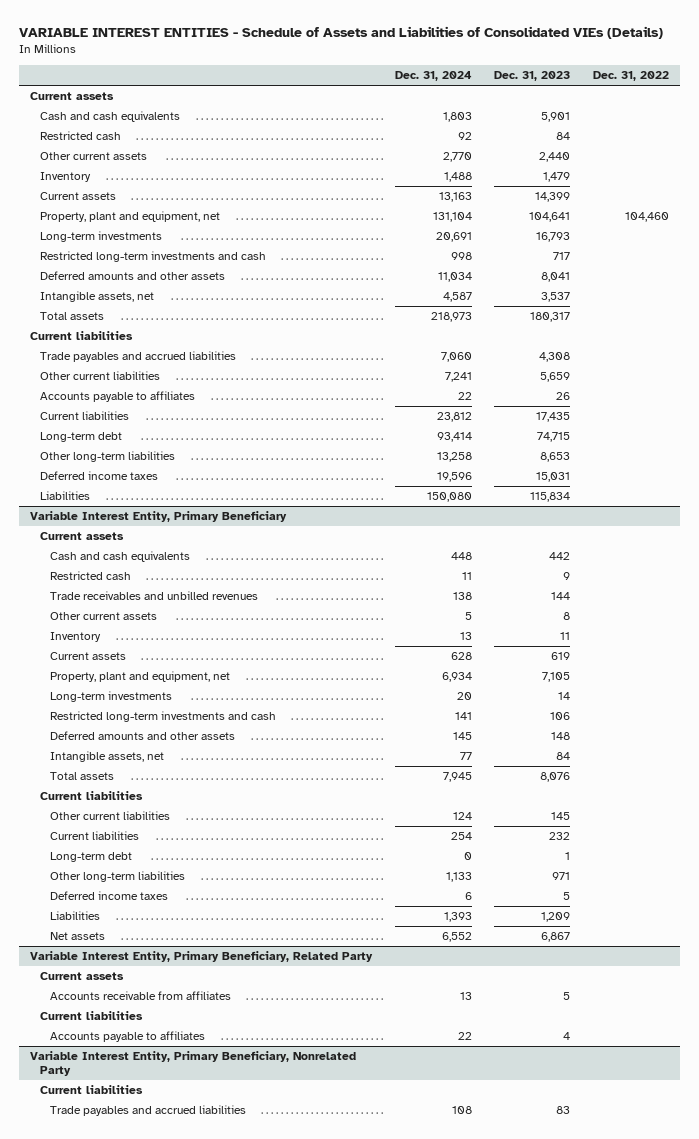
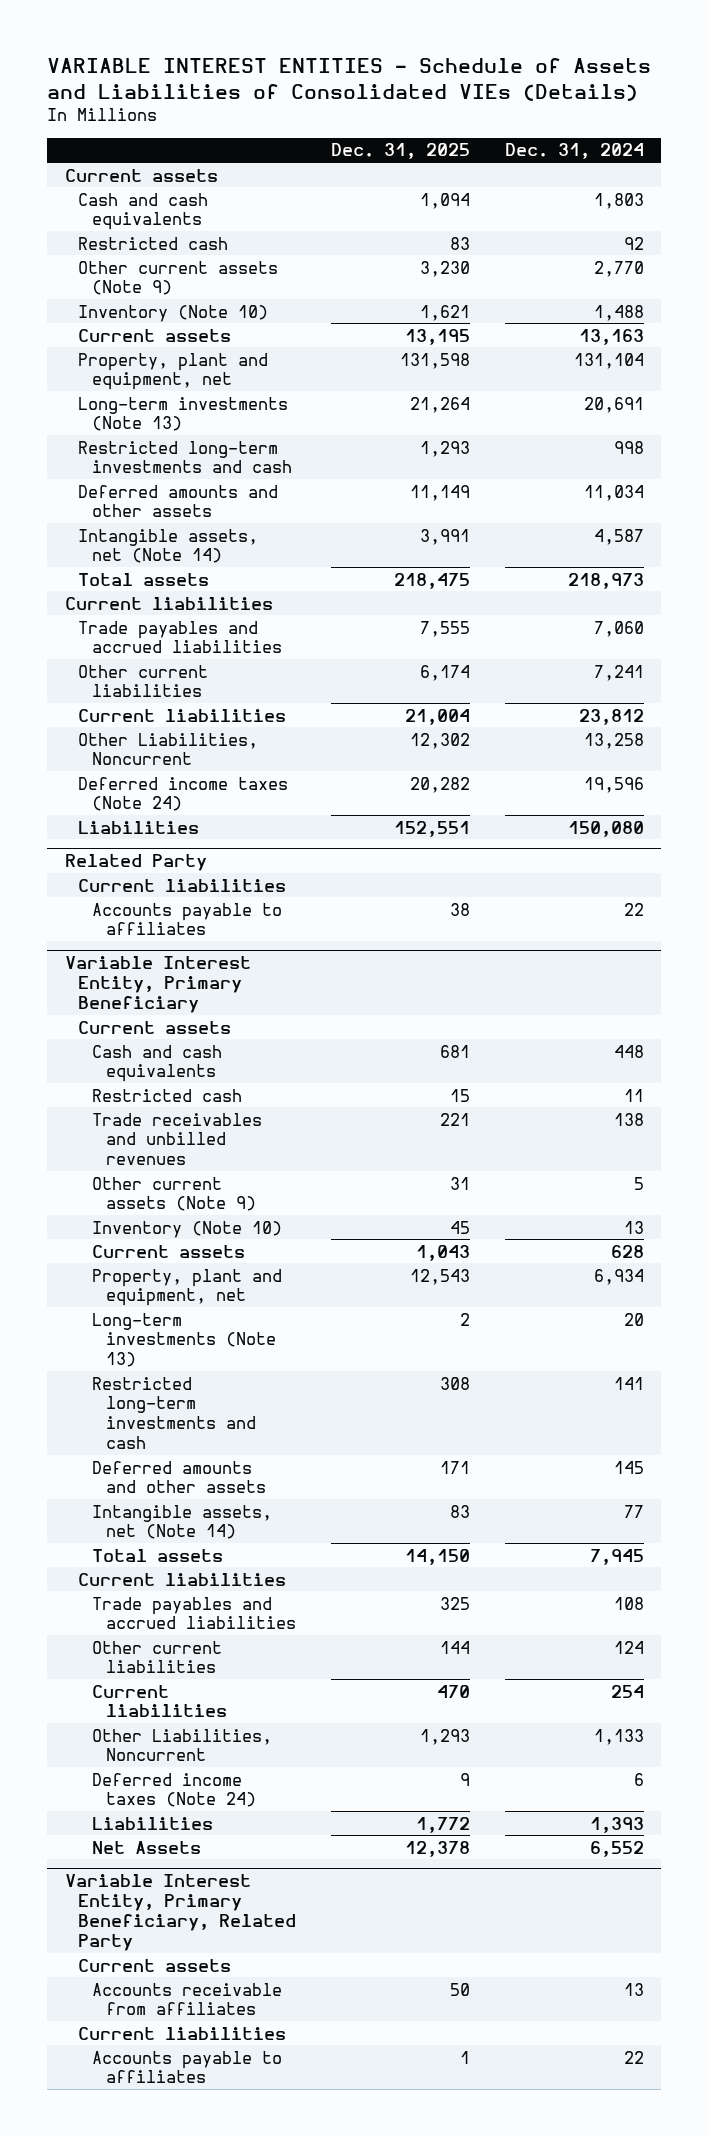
- | Dec. 31, 2024 | Dec. 31, 2023 | Dec. 31, 2022
+ | Dec. 31, 2025 | Dec. 31, 2024
- Other current assets | 2,770 | 2,440 |
- Inventory | 1,488 | 1,479 |
+ Other current assets (Note 9) | 3,230 | 2,770
+ Inventory (Note 10) | 1,621 | 1,488
- Long-term investments | 20,691 | 16,793 |
+ Long-term investments (Note 13) | 21,264 | 20,691
- Intangible assets, net | 4,587 | 3,537 |
+ Intangible assets, net (Note 14) | 3,991 | 4,587
- Accounts payable to affiliates | 22 | 26 |
- Long-term debt | 93,414 | 74,715 |
- Other long-term liabilities | 13,258 | 8,653 |
- Deferred income taxes | 19,596 | 15,031 |
+ Other Liabilities, Noncurrent | 12,302 | 13,258
+ Deferred income taxes (Note 24) | 20,282 | 19,596
+ Related Party
+ Current liabilities
+ Accounts payable to affiliates | 38 | 22
@ Variable Interest Entity, Primary Beneficiary
- Other current assets | 5 | 8 |
- Inventory | 13 | 11 |
+ Other current assets (Note 9) | 31 | 5
+ Inventory (Note 10) | 45 | 13
- Long-term investments | 20 | 14 |
+ Long-term investments (Note 13) | 2 | 20
- Intangible assets, net | 77 | 84 |
+ Intangible assets, net (Note 14) | 83 | 77
+ Trade payables and accrued liabilities | 325 | 108
- Long-term debt | 0 | 1 |
- Other long-term liabilities | 1,133 | 971 |
- Deferred income taxes | 6 | 5 |
+ Other Liabilities, Noncurrent | 1,293 | 1,133
+ Deferred income taxes (Note 24) | 9 | 6
- Net assets | 6,552 | 6,867 |
+ Net Assets | 12,378 | 6,552
- Variable Interest Entity, Primary Beneficiary, Nonrelated Party
- Current liabilities
- Trade payables and accrued liabilities | 108 | 83 |

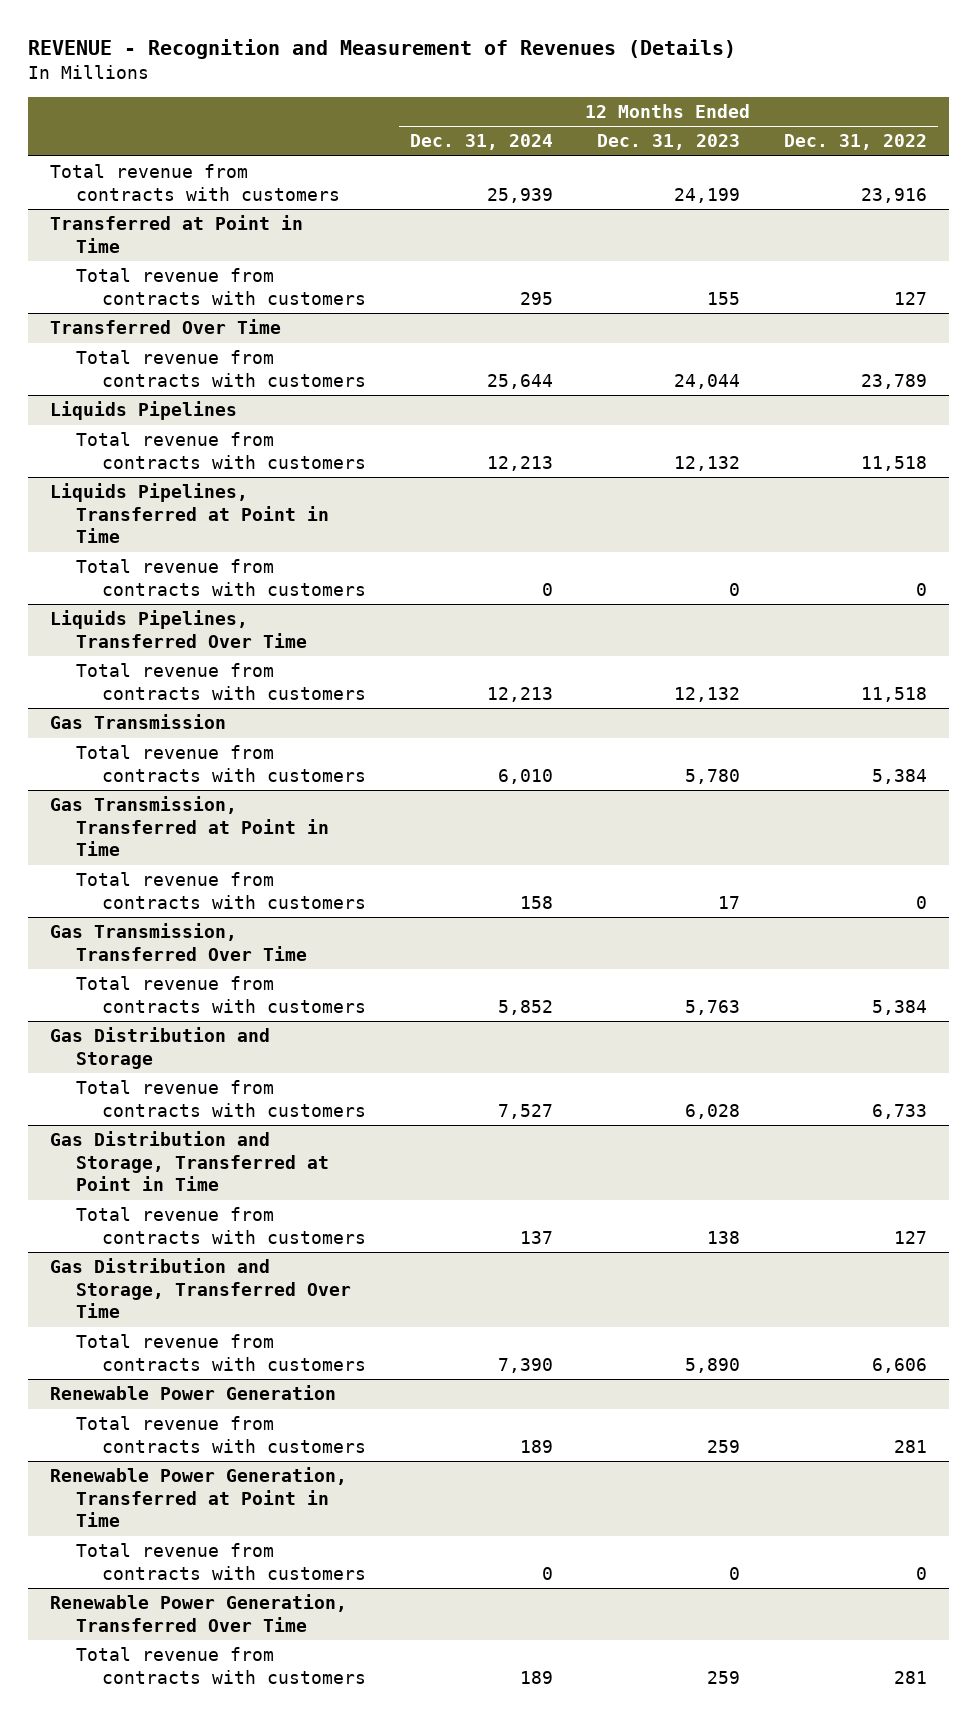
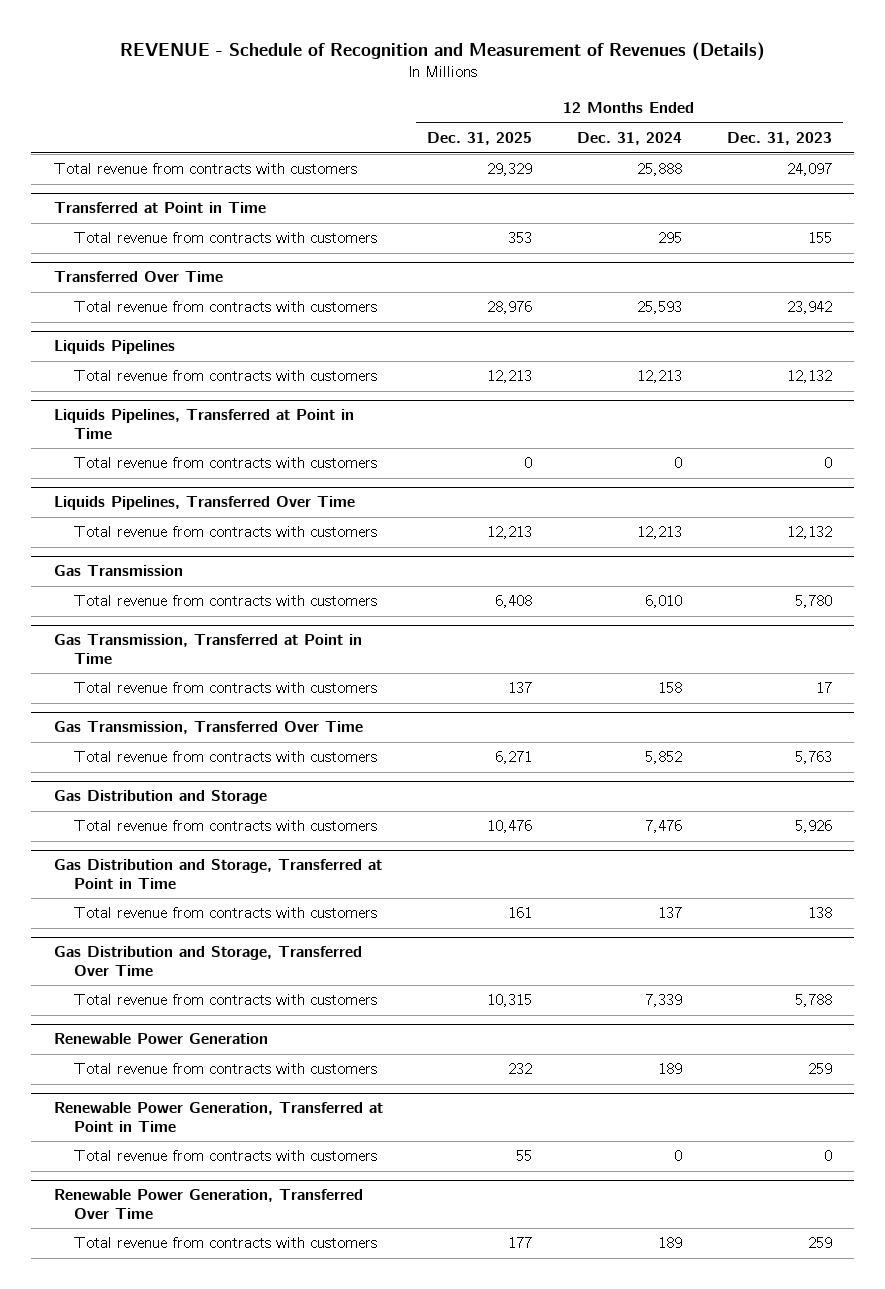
- REVENUE - Recognition and Measurement of Revenues (Details)
+ REVENUE - Schedule of Recognition and Measurement of Revenues (Details)
- | 12 Months Ended Dec. 31, 2024 | 12 Months Ended Dec. 31, 2023 | 12 Months Ended Dec. 31, 2022
+ | 12 Months Ended Dec. 31, 2025 | 12 Months Ended Dec. 31, 2024 | 12 Months Ended Dec. 31, 2023
- Total revenue from contracts with customers | 25,939 | 24,199 | 23,916
+ Total revenue from contracts with customers | 29,329 | 25,888 | 24,097
@ Transferred Over Time
- Total revenue from contracts with customers | 25,644 | 24,044 | 23,789
+ Total revenue from contracts with customers | 28,976 | 25,593 | 23,942
@ Gas Distribution and Storage
- Total revenue from contracts with customers | 7,527 | 6,028 | 6,733
+ Total revenue from contracts with customers | 10,476 | 7,476 | 5,926
@ Gas Distribution and Storage, Transferred Over Time
- Total revenue from contracts with customers | 7,390 | 5,890 | 6,606
+ Total revenue from contracts with customers | 10,315 | 7,339 | 5,788

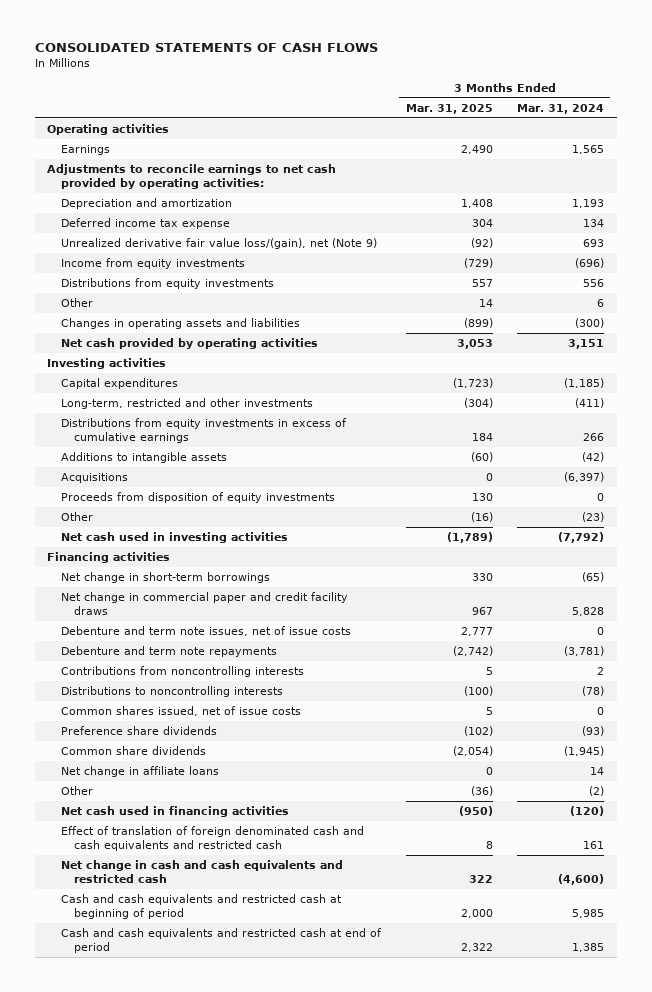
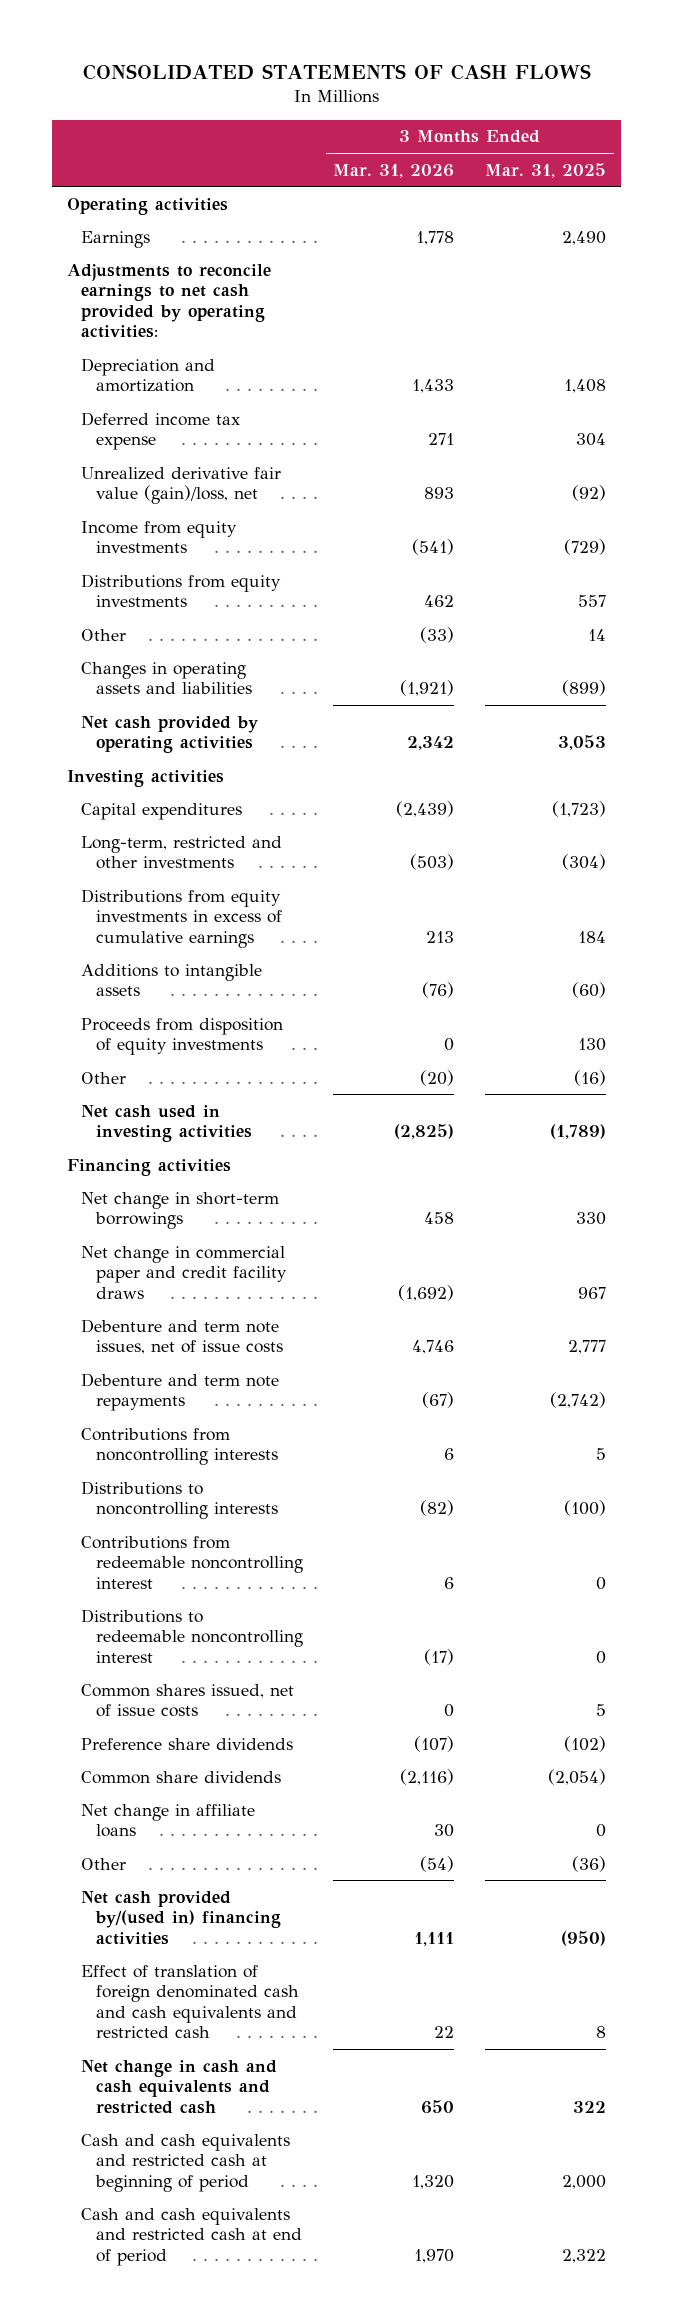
- | 3 Months Ended Mar. 31, 2025 | 3 Months Ended Mar. 31, 2024
+ | 3 Months Ended Mar. 31, 2026 | 3 Months Ended Mar. 31, 2025
- Unrealized derivative fair value loss/(gain), net (Note 9) | (92) | 693
+ Unrealized derivative fair value (gain)/loss, net | 893 | (92)
- Acquisitions | 0 | (6,397)
+ Contributions from redeemable noncontrolling interest | 6 | 0
+ Distributions to redeemable noncontrolling interest | (17) | 0
- Net cash used in financing activities | (950) | (120)
+ Net cash provided by/(used in) financing activities | 1,111 | (950)

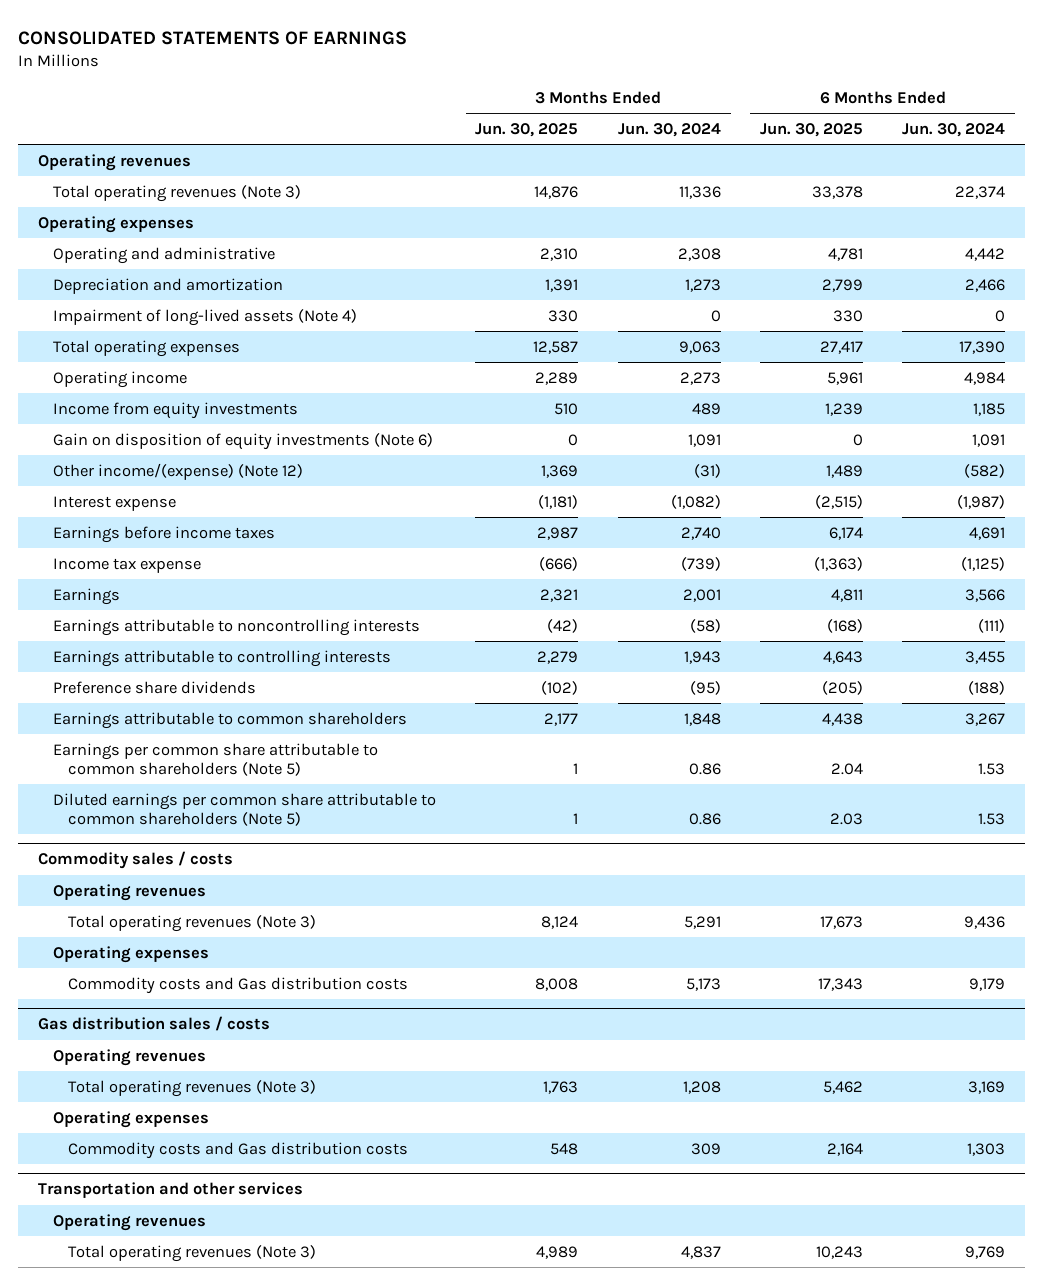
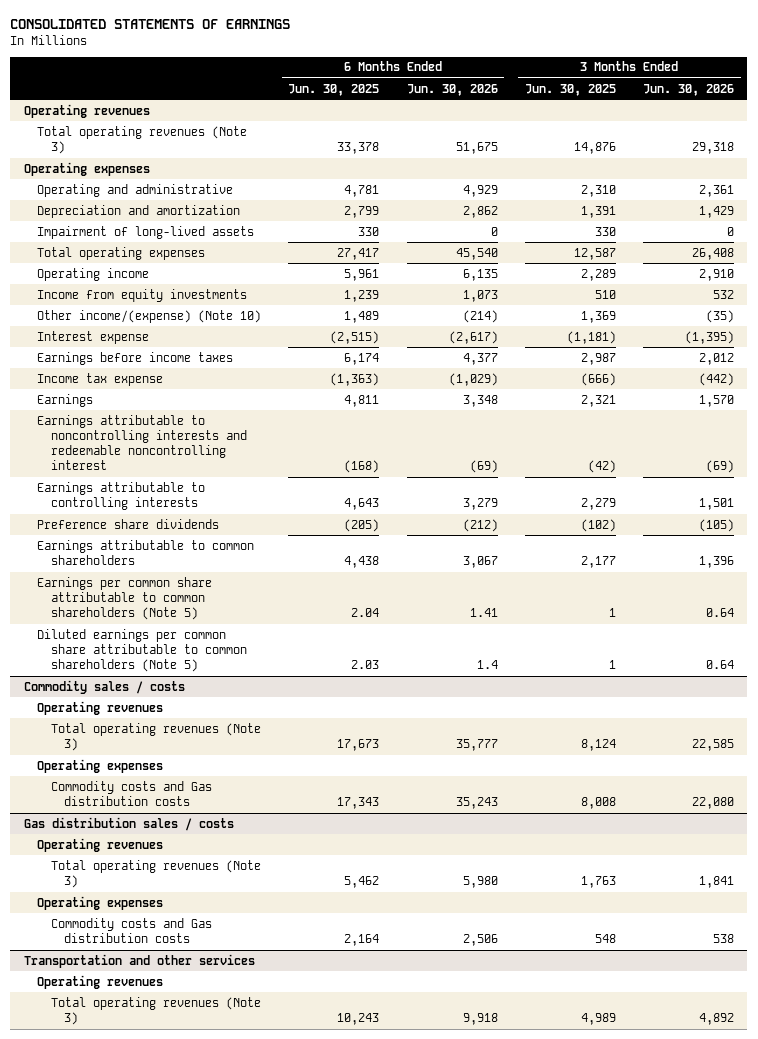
- | 3 Months Ended Jun. 30, 2025 | 3 Months Ended Jun. 30, 2024 | 6 Months Ended Jun. 30, 2025 | 6 Months Ended Jun. 30, 2024
+ | 6 Months Ended Jun. 30, 2025 | 6 Months Ended Jun. 30, 2026 | 3 Months Ended Jun. 30, 2025 | 3 Months Ended Jun. 30, 2026
- Impairment of long-lived assets (Note 4) | 330 | 0 | 330 | 0
+ Impairment of long-lived assets | 330 | 0 | 330 | 0
- Gain on disposition of equity investments (Note 6) | 0 | 1,091 | 0 | 1,091
- Other income/(expense) (Note 12) | 1,369 | (31) | 1,489 | (582)
+ Other income/(expense) (Note 10) | 1,489 | (214) | 1,369 | (35)
- Earnings attributable to noncontrolling interests | (42) | (58) | (168) | (111)
+ Earnings attributable to noncontrolling interests and redeemable noncontrolling interest | (168) | (69) | (42) | (69)

